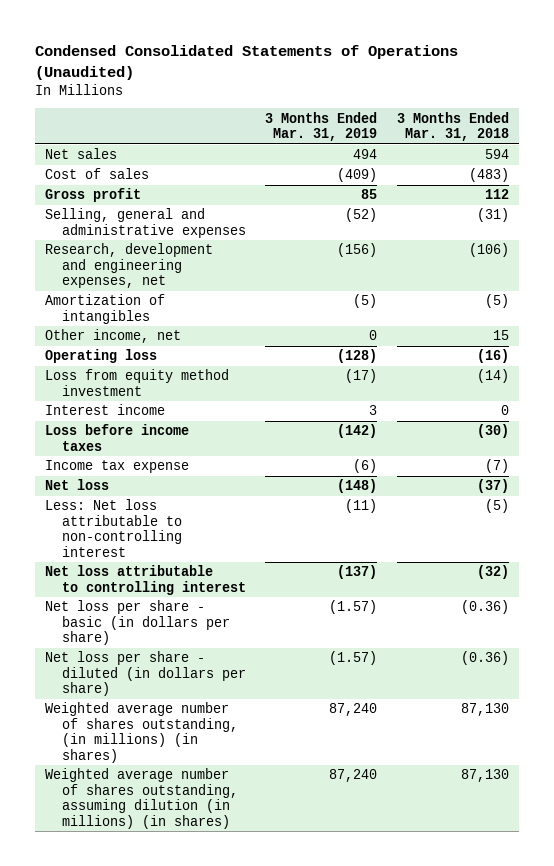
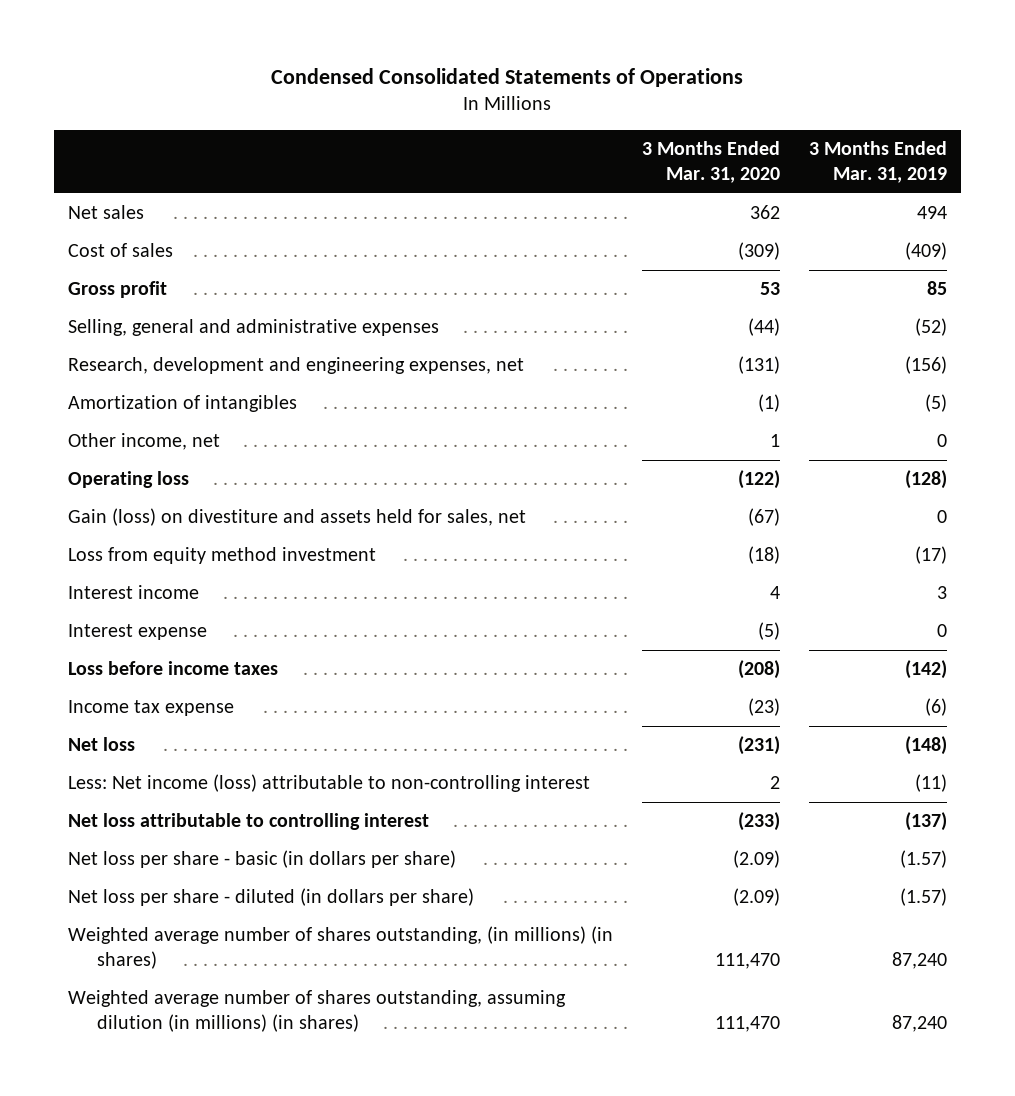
- Condensed Consolidated Statements of Operations (Unaudited)
+ Condensed Consolidated Statements of Operations
- | 3 Months Ended Mar. 31, 2019 | 3 Months Ended Mar. 31, 2018
+ | 3 Months Ended Mar. 31, 2020 | 3 Months Ended Mar. 31, 2019
+ Gain (loss) on divestiture and assets held for sales, net | (67) | 0
+ Interest expense | (5) | 0
- Less: Net loss attributable to non-controlling interest | (11) | (5)
+ Less: Net income (loss) attributable to non-controlling interest | 2 | (11)

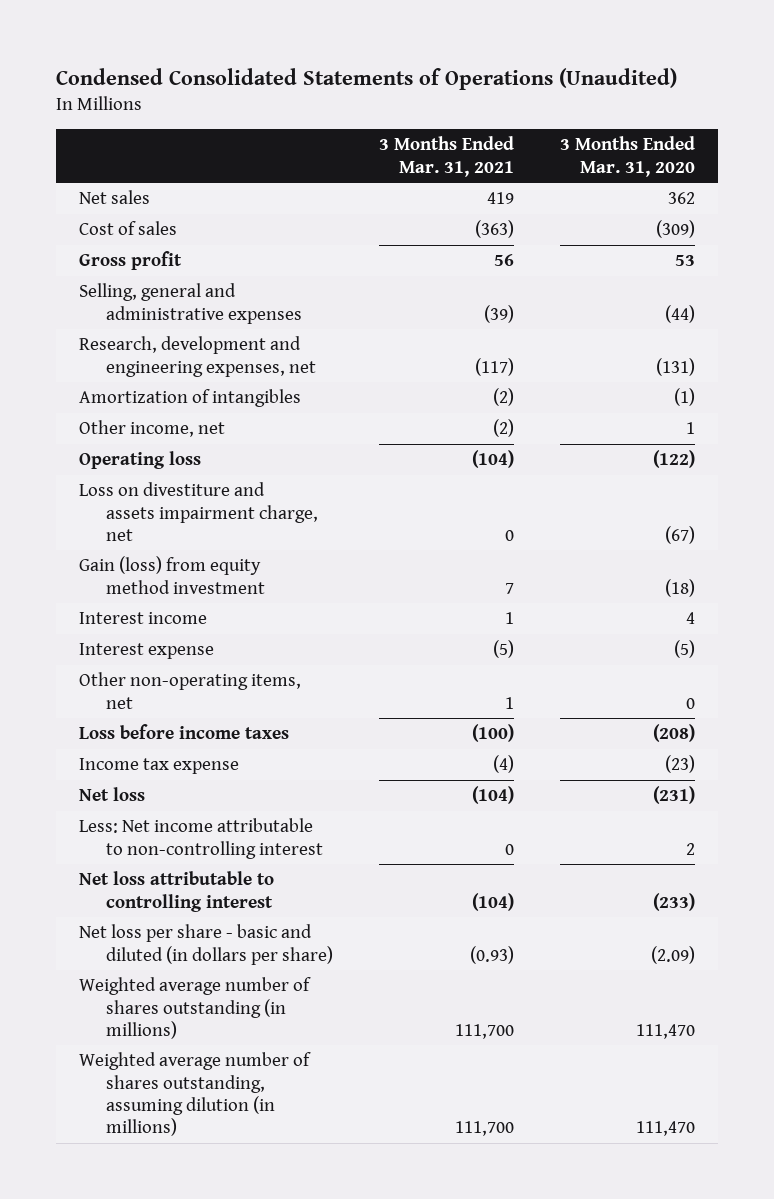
- Condensed Consolidated Statements of Operations
+ Condensed Consolidated Statements of Operations (Unaudited)
- | 3 Months Ended Mar. 31, 2020 | 3 Months Ended Mar. 31, 2019
+ | 3 Months Ended Mar. 31, 2021 | 3 Months Ended Mar. 31, 2020
- Gain (loss) on divestiture and assets held for sales, net | (67) | 0
- Loss from equity method investment | (18) | (17)
+ Loss on divestiture and assets impairment charge, net | 0 | (67)
+ Gain (loss) from equity method investment | 7 | (18)
+ Other non-operating items, net | 1 | 0
- Less: Net income (loss) attributable to non-controlling interest | 2 | (11)
+ Less: Net income attributable to non-controlling interest | 0 | 2
- Net loss per share - basic (in dollars per share) | (2.09) | (1.57)
- Net loss per share - diluted (in dollars per share) | (2.09) | (1.57)
- Weighted average number of shares outstanding, (in millions) (in shares) | 111,470 | 87,240
- Weighted average number of shares outstanding, assuming dilution (in millions) (in shares) | 111,470 | 87,240
+ Net loss per share - basic and diluted (in dollars per share) | (0.93) | (2.09)
+ Weighted average number of shares outstanding (in millions) | 111,700 | 111,470
+ Weighted average number of shares outstanding, assuming dilution (in millions) | 111,700 | 111,470

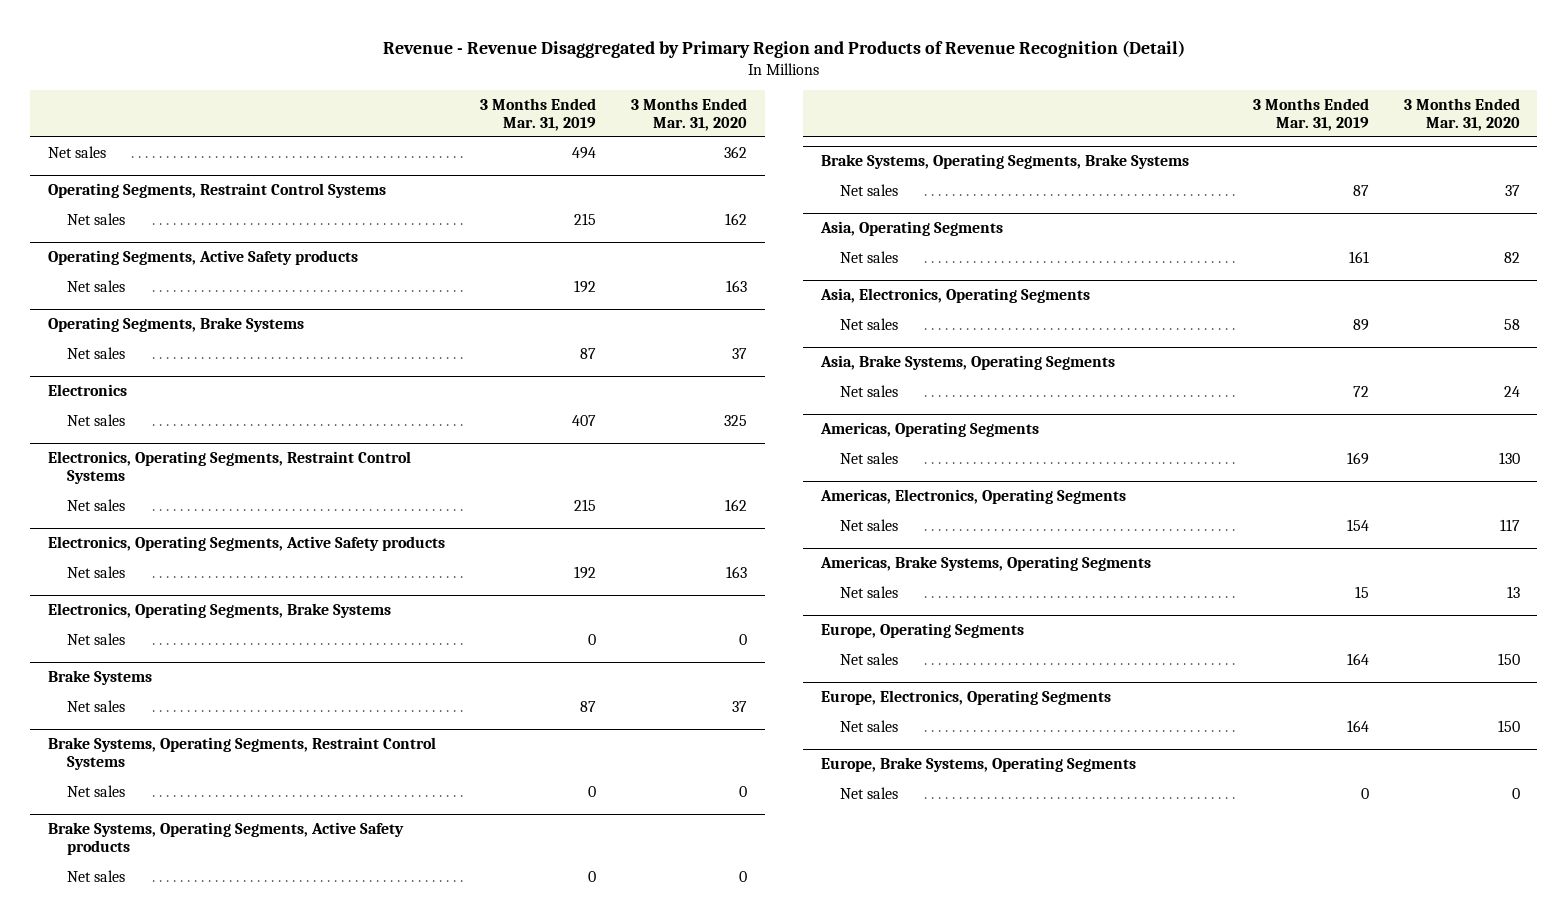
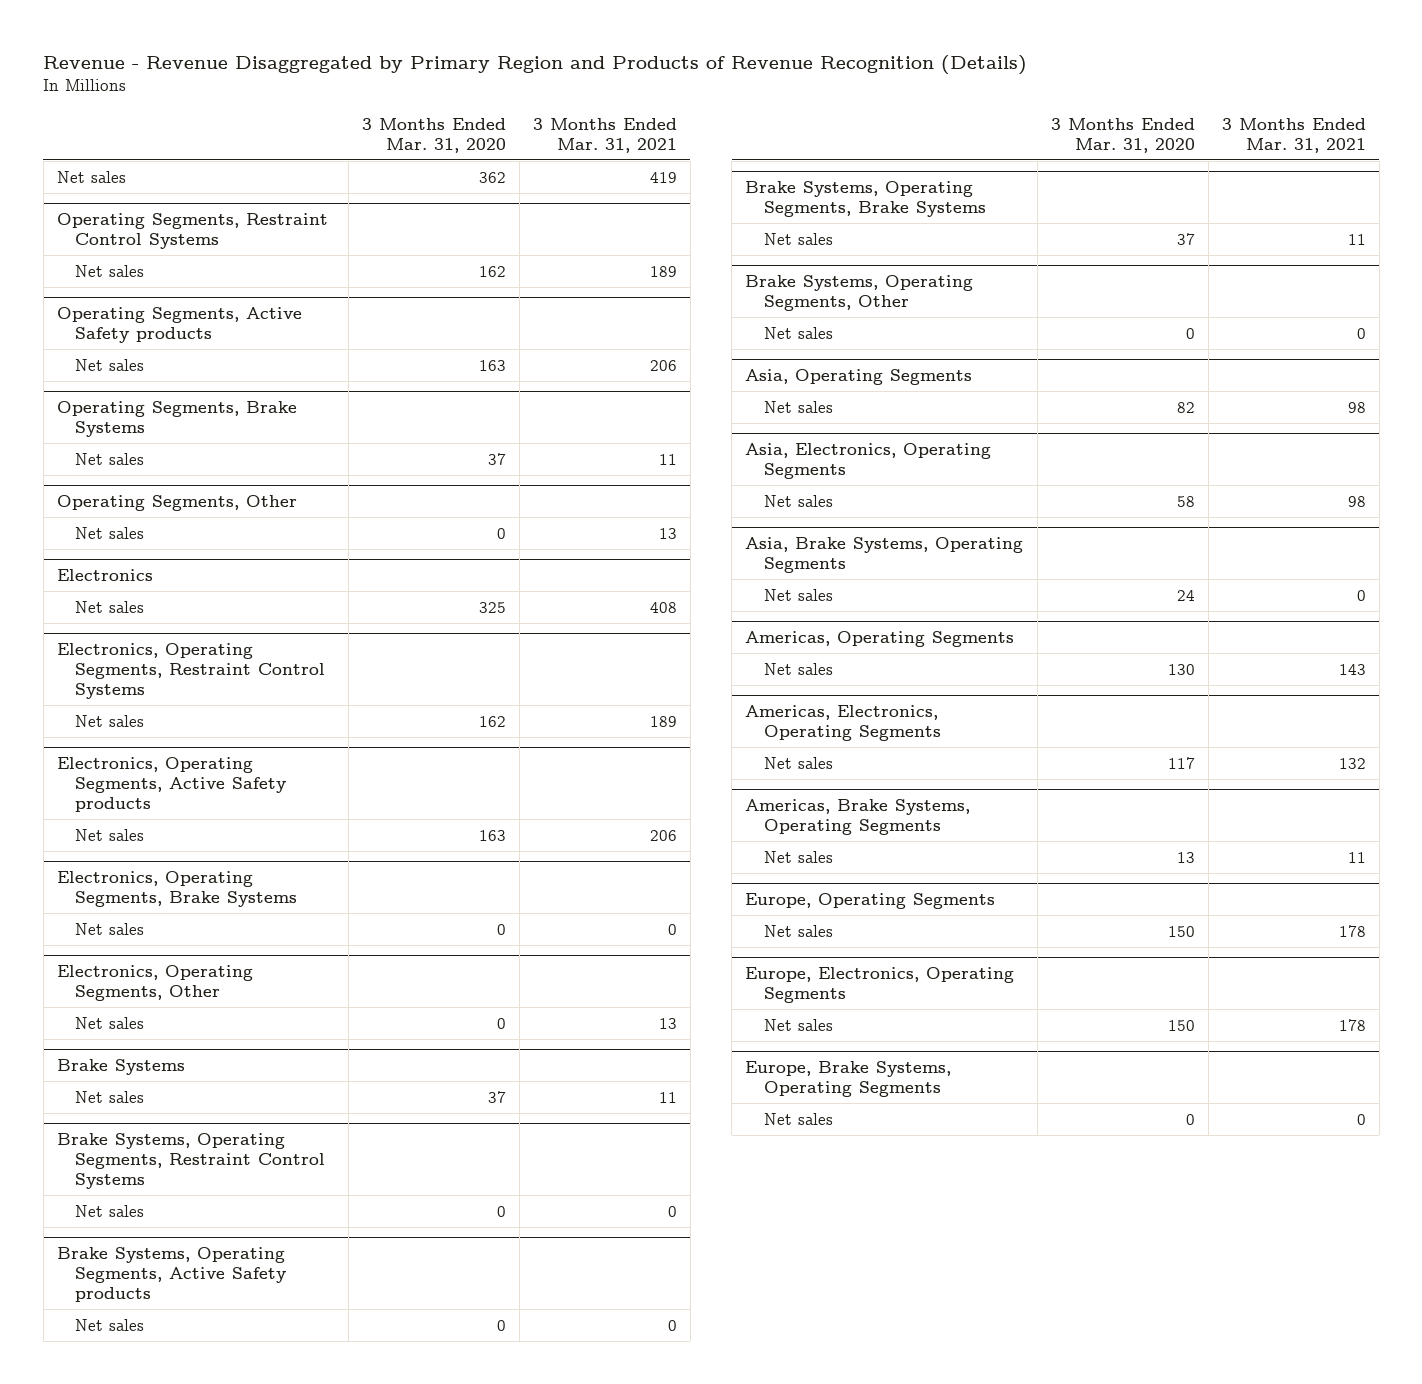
- Revenue - Revenue Disaggregated by Primary Region and Products of Revenue Recognition (Detail)
+ Revenue - Revenue Disaggregated by Primary Region and Products of Revenue Recognition (Details)
- | 3 Months Ended Mar. 31, 2019 | 3 Months Ended Mar. 31, 2020
+ | 3 Months Ended Mar. 31, 2020 | 3 Months Ended Mar. 31, 2021
+ Operating Segments, Other
+ Net sales | 0 | 13
+ Electronics, Operating Segments, Other
+ Net sales | 0 | 13
+ Brake Systems, Operating Segments, Other
+ Net sales | 0 | 0

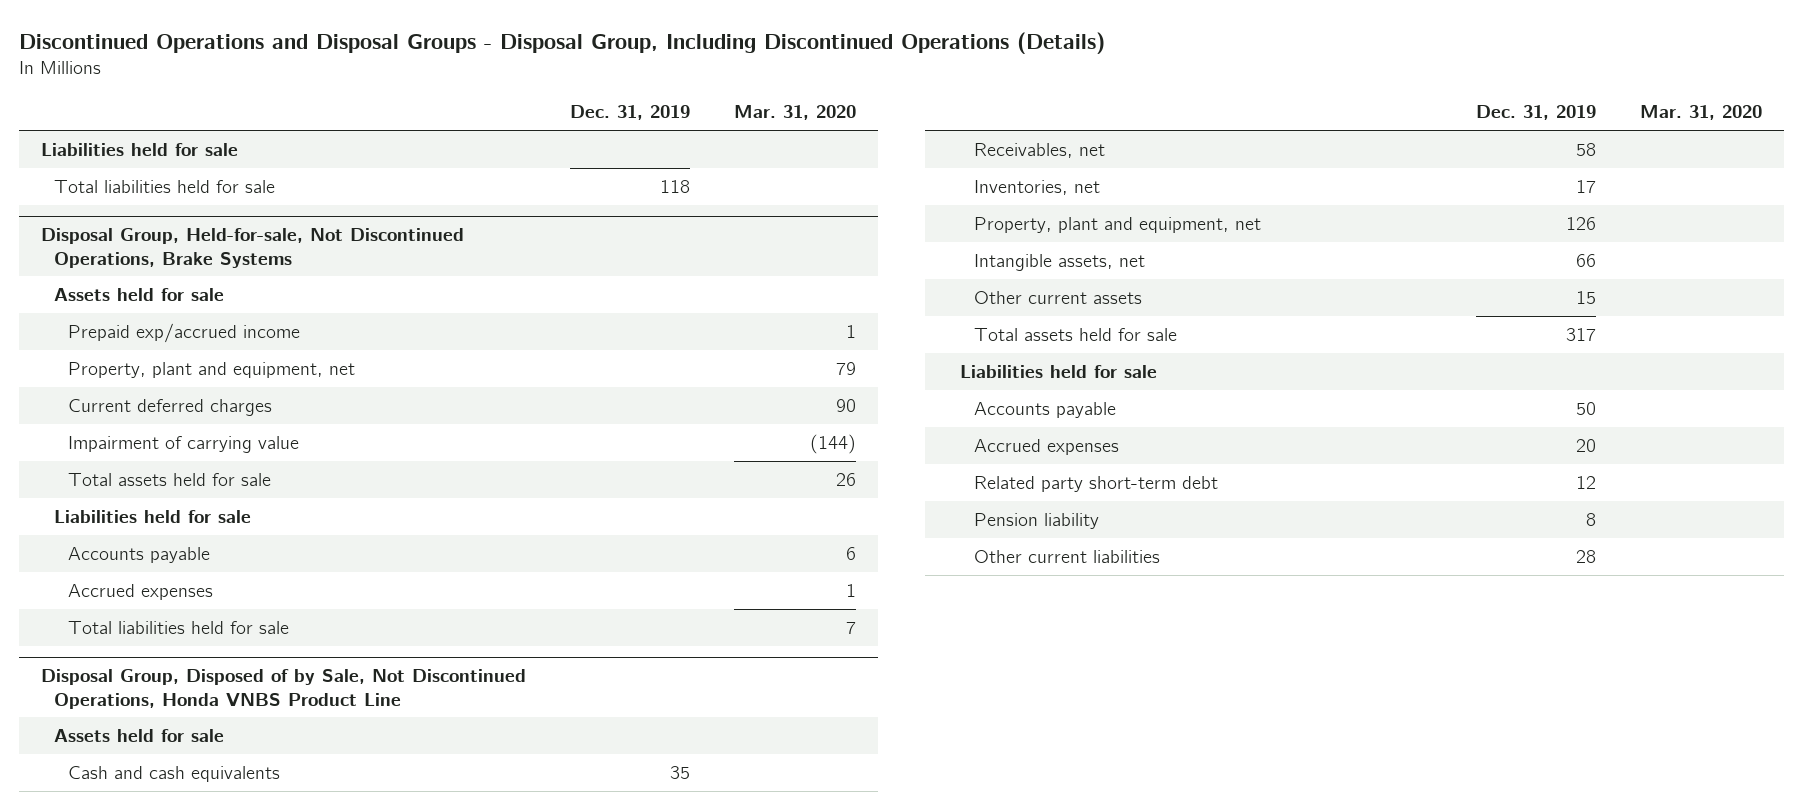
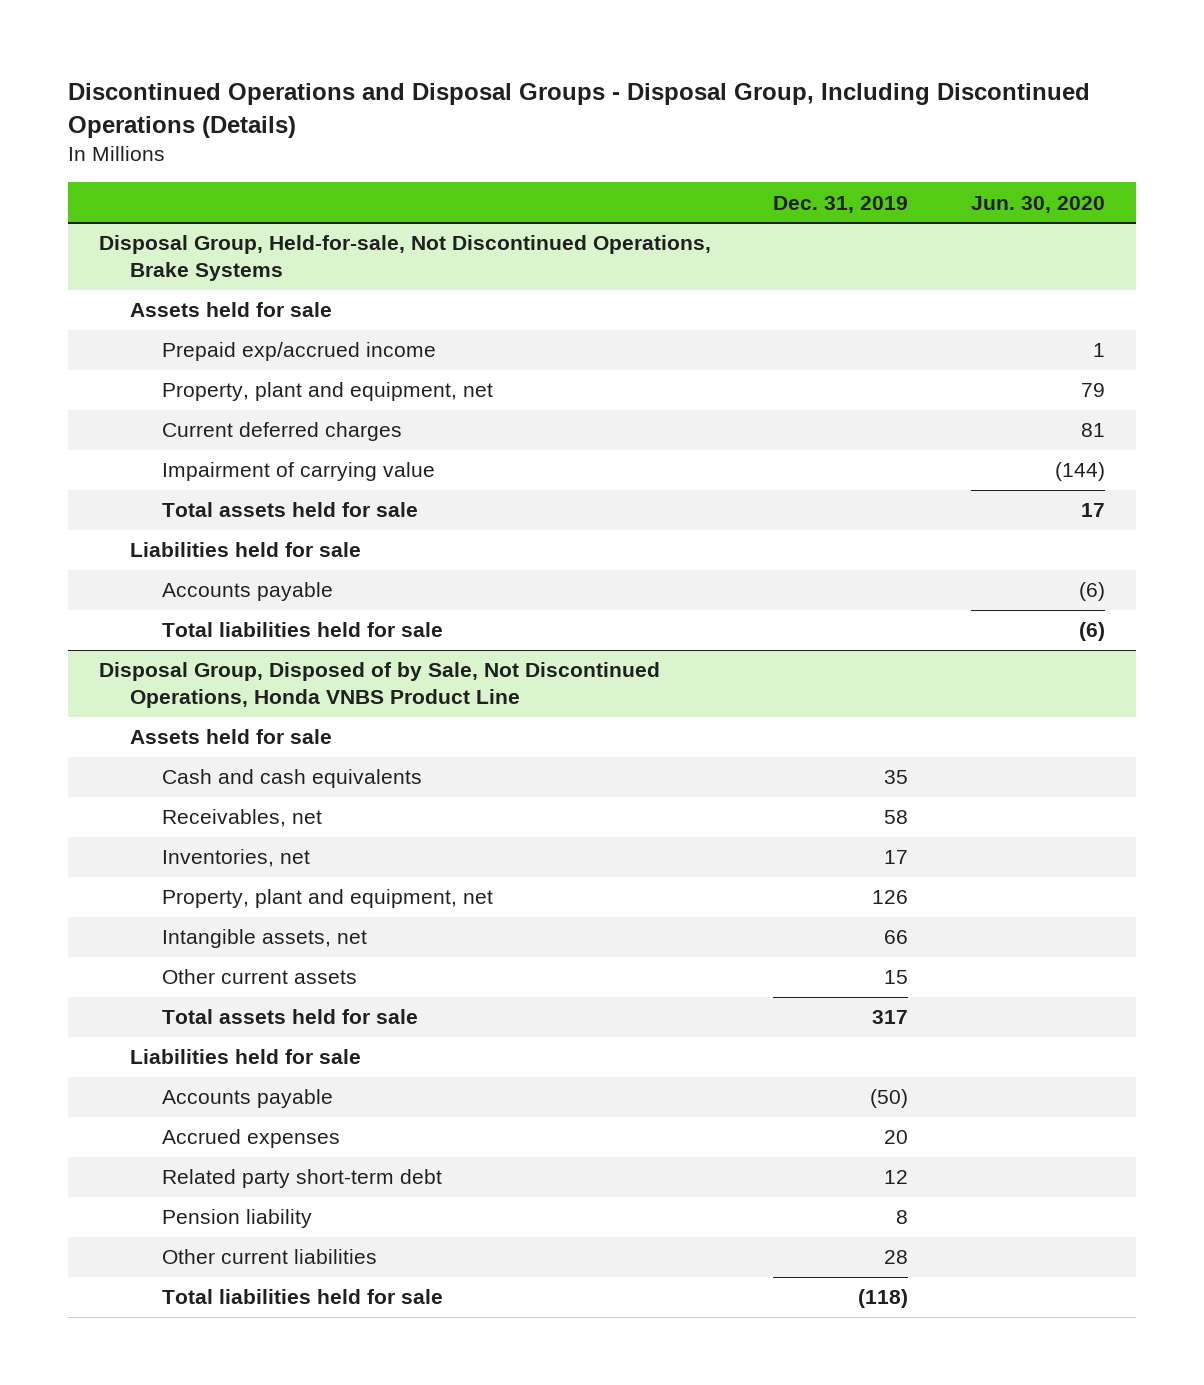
- | Dec. 31, 2019 | Mar. 31, 2020
+ | Dec. 31, 2019 | Jun. 30, 2020
- Liabilities held for sale
- Total liabilities held for sale | 118 |
@ Disposal Group, Held-for-sale, Not Discontinued Operations, Brake Systems
- Accrued expenses | | 1
@ Disposal Group, Disposed of by Sale, Not Discontinued Operations, Honda VNBS Product Line
- Accounts payable | 50 |
+ Accounts payable | (50) |
+ Total liabilities held for sale | (118) |

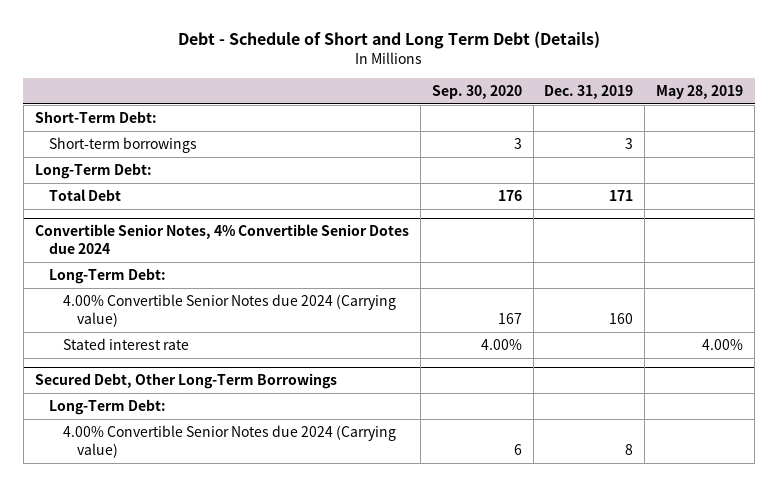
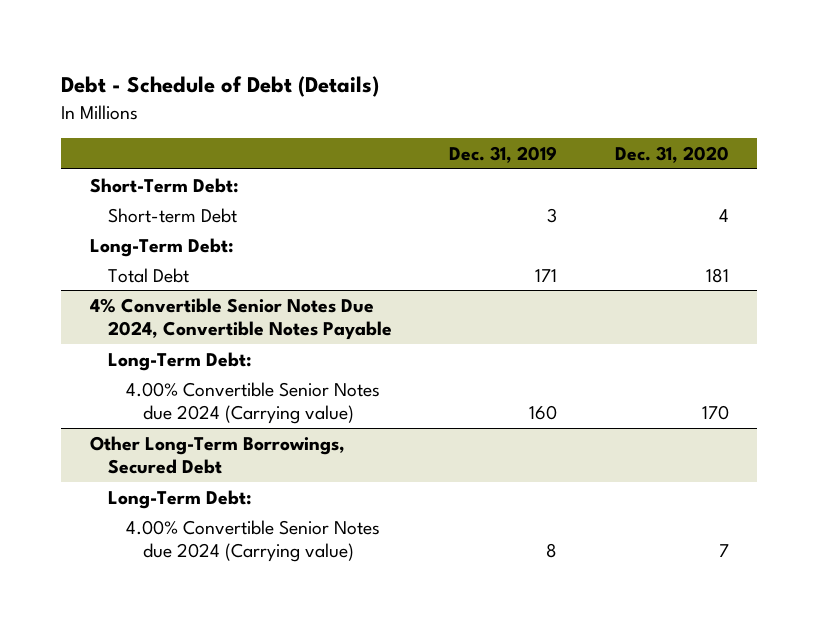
- Debt - Schedule of Short and Long Term Debt (Details)
+ Debt - Schedule of Debt (Details)
- | Sep. 30, 2020 | Dec. 31, 2019 | May 28, 2019
+ | Dec. 31, 2019 | Dec. 31, 2020
- Short-term borrowings | 3 | 3 |
+ Short-term Debt | 3 | 4
- Convertible Senior Notes, 4% Convertible Senior Dotes due 2024
+ 4% Convertible Senior Notes Due 2024, Convertible Notes Payable
- Stated interest rate | 4.00% | | 4.00%
- Secured Debt, Other Long-Term Borrowings
+ Other Long-Term Borrowings, Secured Debt

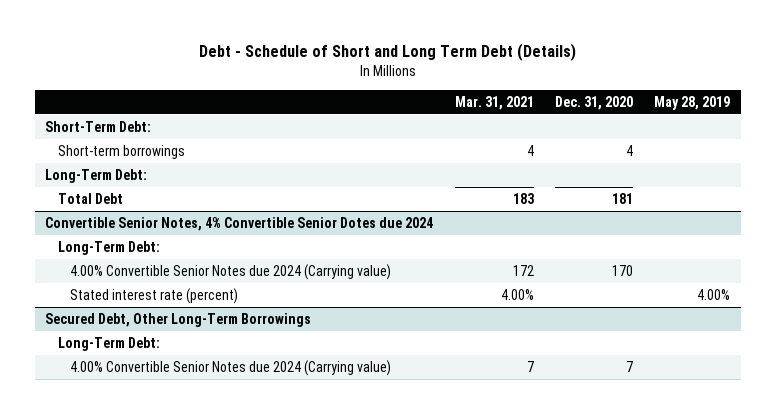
- Debt - Schedule of Debt (Details)
+ Debt - Schedule of Short and Long Term Debt (Details)
- | Dec. 31, 2019 | Dec. 31, 2020
+ | Mar. 31, 2021 | Dec. 31, 2020 | May 28, 2019
- Short-term Debt | 3 | 4
+ Short-term borrowings | 4 | 4 |
- 4% Convertible Senior Notes Due 2024, Convertible Notes Payable
+ Convertible Senior Notes, 4% Convertible Senior Dotes due 2024
- Other Long-Term Borrowings, Secured Debt
+ Stated interest rate (percent) | 4.00% | | 4.00%
+ Secured Debt, Other Long-Term Borrowings

